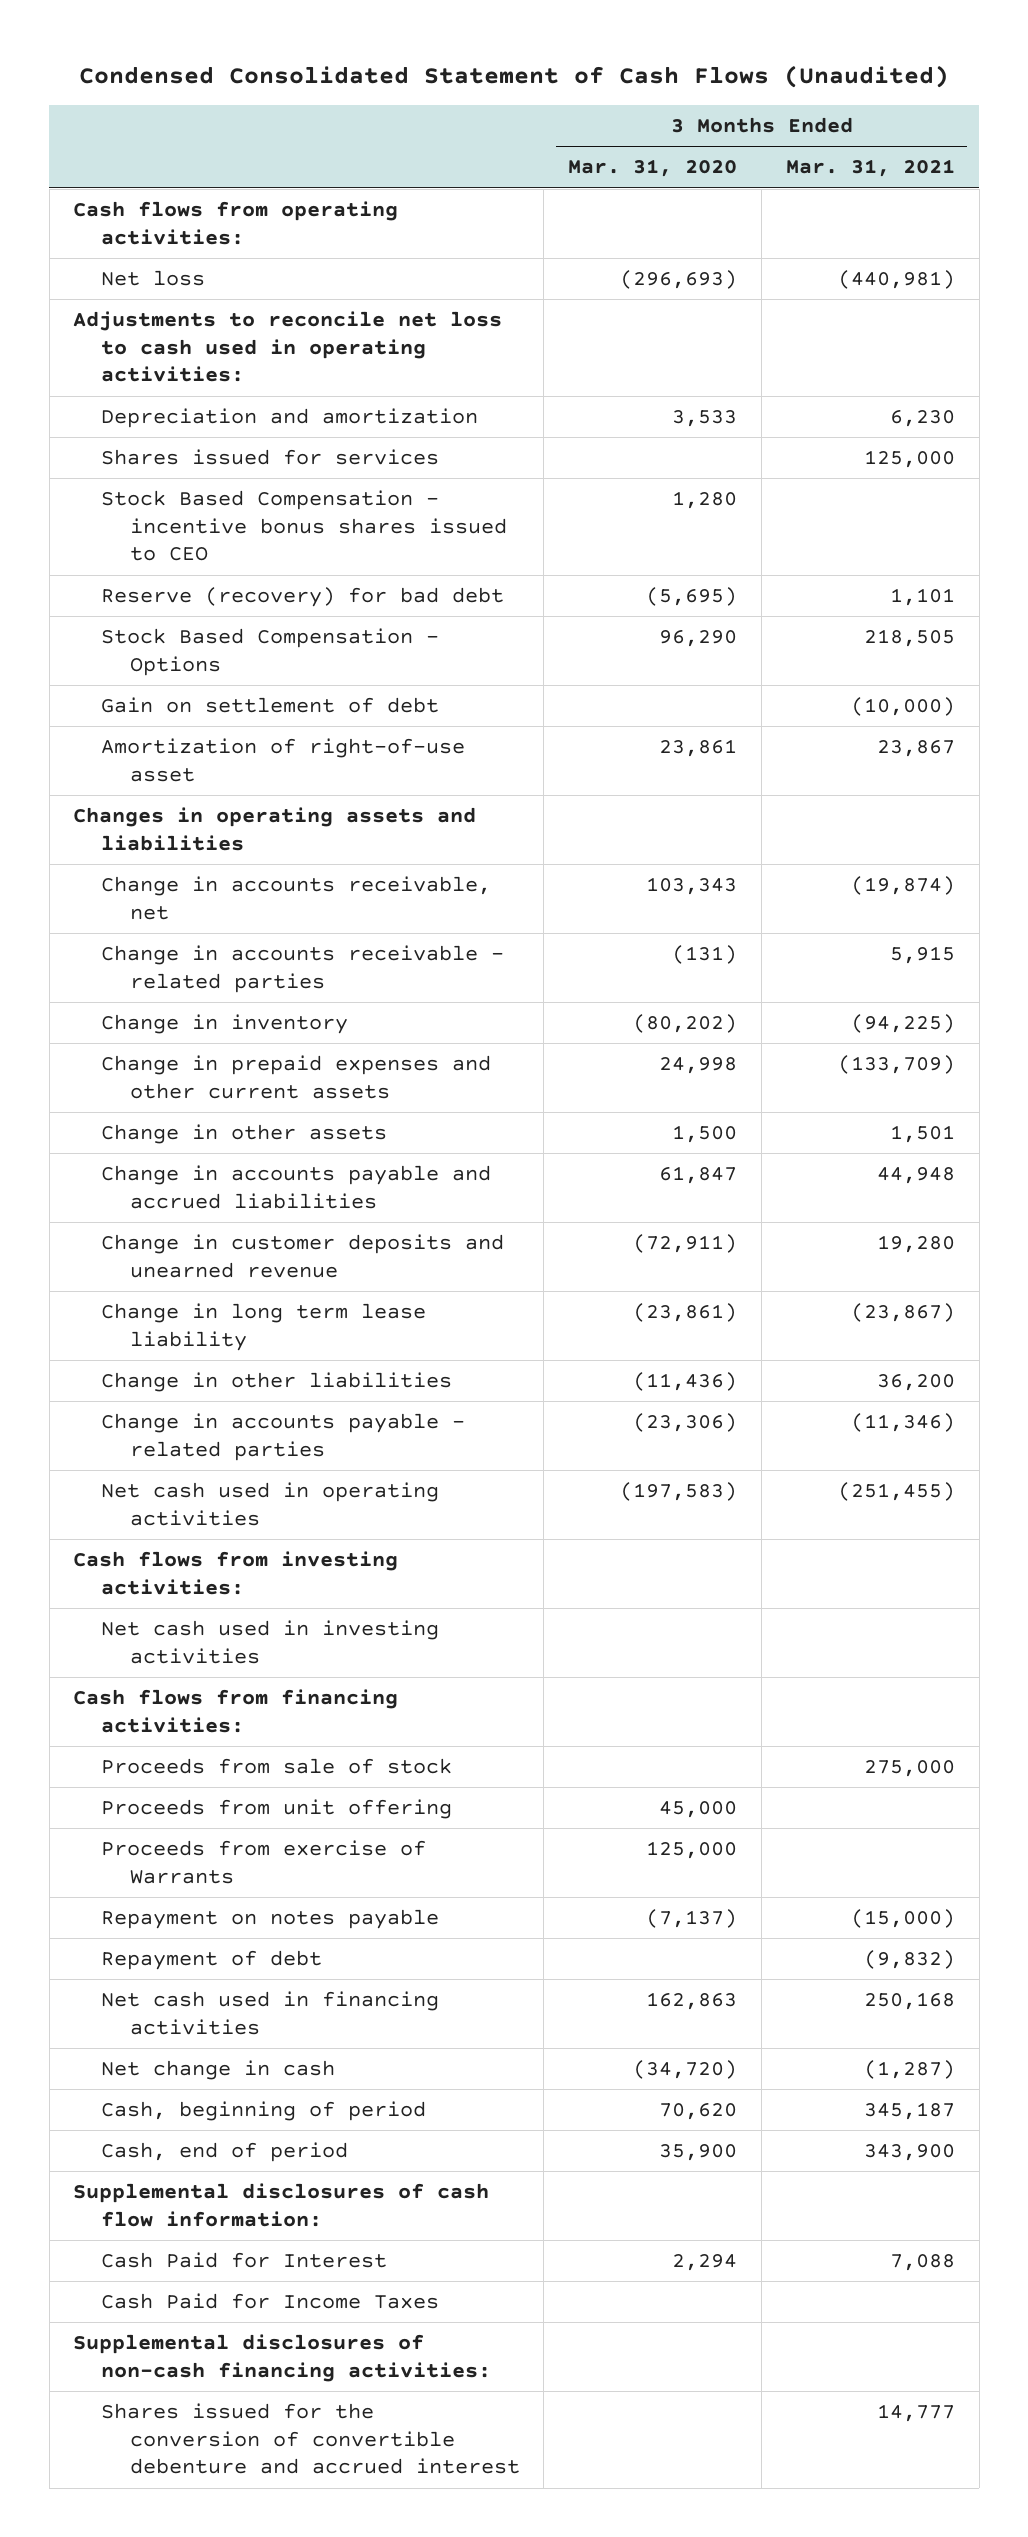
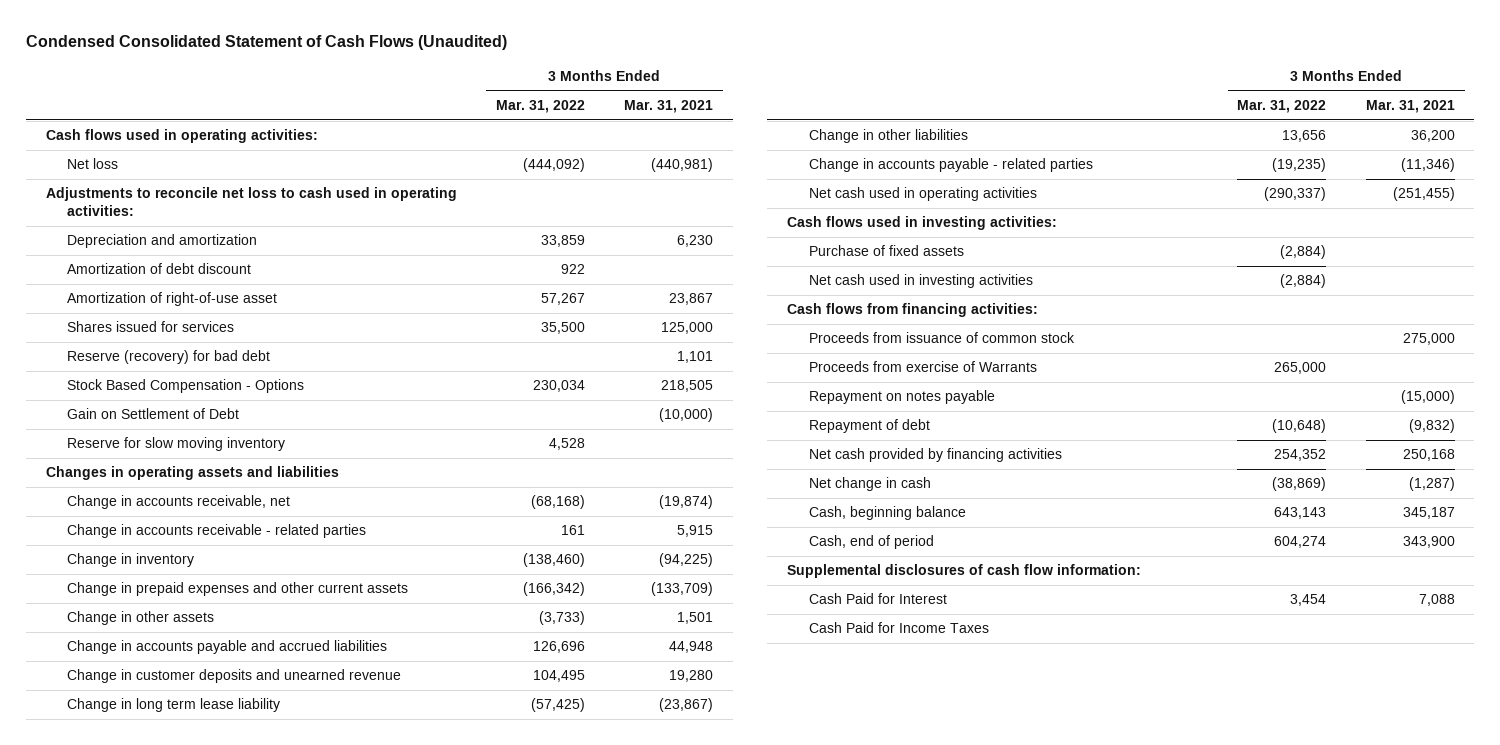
- | 3 Months Ended Mar. 31, 2020 | 3 Months Ended Mar. 31, 2021
+ | 3 Months Ended Mar. 31, 2022 | 3 Months Ended Mar. 31, 2021
- Cash flows from operating activities:
+ Cash flows used in operating activities:
+ Amortization of debt discount | 922 |
moved up: Amortization of right-of-use asset | 57,267 | 23,867
- Stock Based Compensation - incentive bonus shares issued to CEO | 1,280 |
- Gain on settlement of debt | | (10,000)
+ Gain on Settlement of Debt | | (10,000)
+ Reserve for slow moving inventory | 4,528 |
- Cash flows from investing activities:
+ Cash flows used in investing activities:
+ Purchase of fixed assets | (2,884) |
- Proceeds from sale of stock | | 275,000
- Proceeds from unit offering | 45,000 |
+ Proceeds from issuance of common stock | | 275,000
- Net cash used in financing activities | 162,863 | 250,168
+ Net cash provided by financing activities | 254,352 | 250,168
- Cash, beginning of period | 70,620 | 345,187
+ Cash, beginning balance | 643,143 | 345,187
- Supplemental disclosures of non-cash financing activities:
- Shares issued for the conversion of convertible debenture and accrued interest | | 14,777

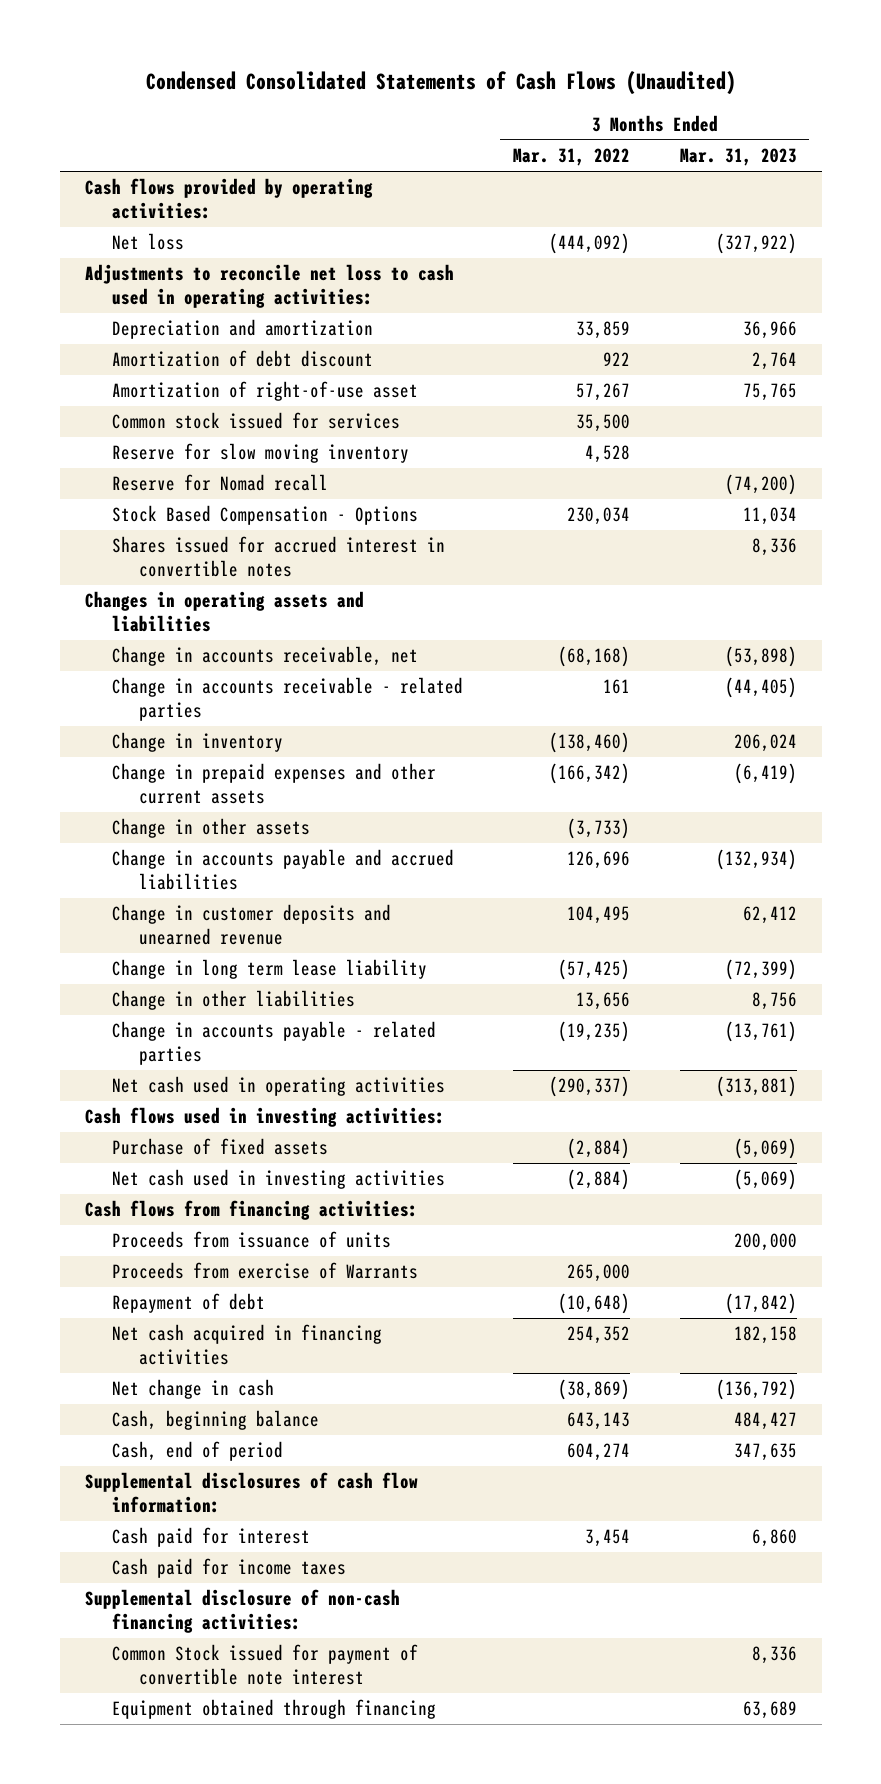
- Condensed Consolidated Statement of Cash Flows (Unaudited)
+ Condensed Consolidated Statements of Cash Flows (Unaudited)
- | 3 Months Ended Mar. 31, 2022 | 3 Months Ended Mar. 31, 2021
+ | 3 Months Ended Mar. 31, 2022 | 3 Months Ended Mar. 31, 2023
- Cash flows used in operating activities:
+ Cash flows provided by operating activities:
- Shares issued for services | 35,500 | 125,000
- Reserve (recovery) for bad debt | | 1,101
- Gain on Settlement of Debt | | (10,000)
+ Common stock issued for services | 35,500 |
+ Reserve for Nomad recall | | (74,200)
moved down: Stock Based Compensation - Options | 230,034 | 11,034
+ Shares issued for accrued interest in convertible notes | | 8,336
- Proceeds from issuance of common stock | | 275,000
+ Proceeds from issuance of units | | 200,000
- Repayment on notes payable | | (15,000)
- Net cash provided by financing activities | 254,352 | 250,168
+ Net cash acquired in financing activities | 254,352 | 182,158
- Cash Paid for Interest | 3,454 | 7,088
- Cash Paid for Income Taxes
+ Cash paid for interest | 3,454 | 6,860
+ Cash paid for income taxes
+ Supplemental disclosure of non-cash financing activities:
+ Common Stock issued for payment of convertible note interest | | 8,336
+ Equipment obtained through financing | | 63,689

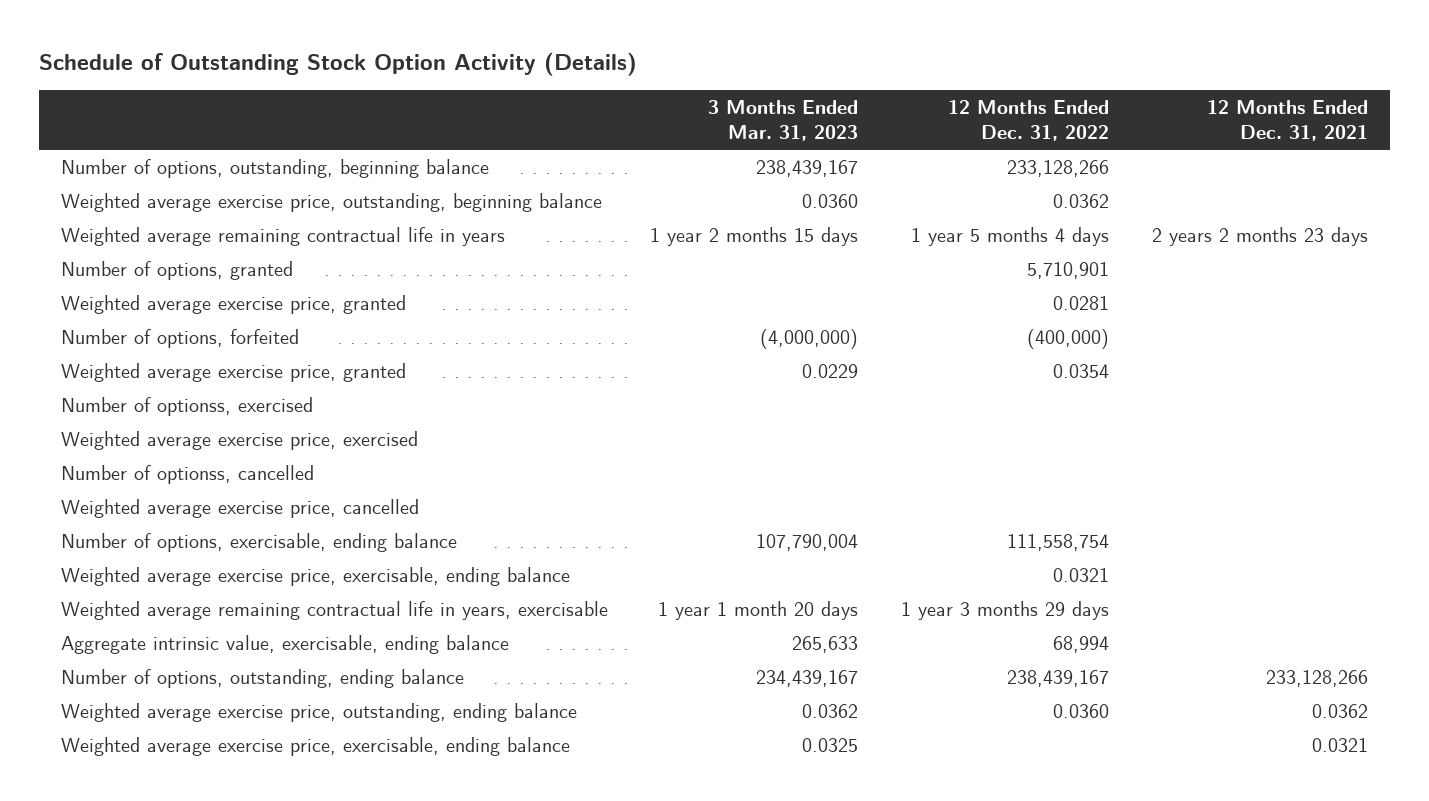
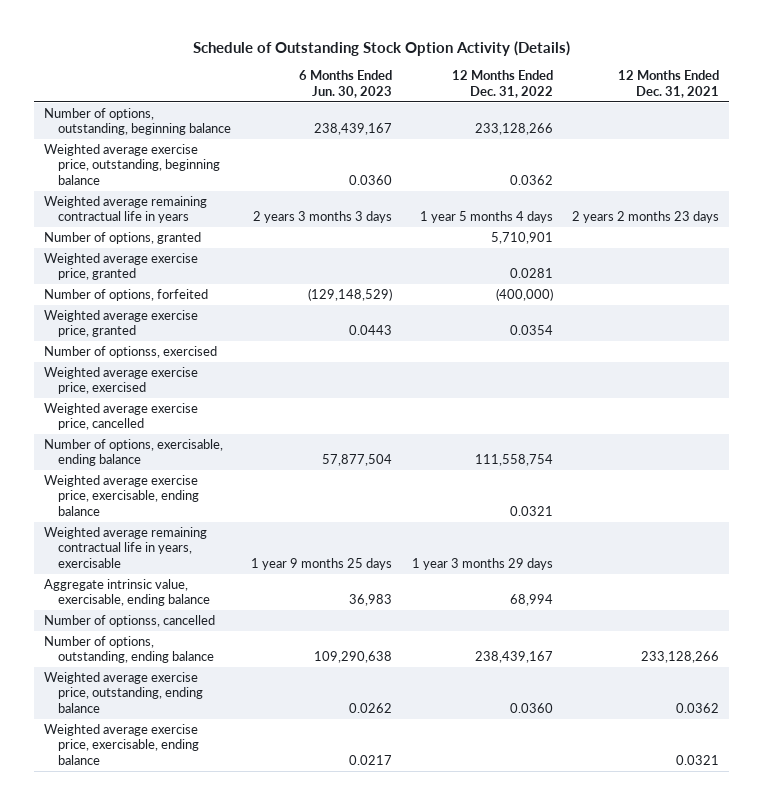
- | 3 Months Ended Mar. 31, 2023 | 12 Months Ended Dec. 31, 2022 | 12 Months Ended Dec. 31, 2021
+ | 6 Months Ended Jun. 30, 2023 | 12 Months Ended Dec. 31, 2022 | 12 Months Ended Dec. 31, 2021
moved down: Number of optionss, cancelled

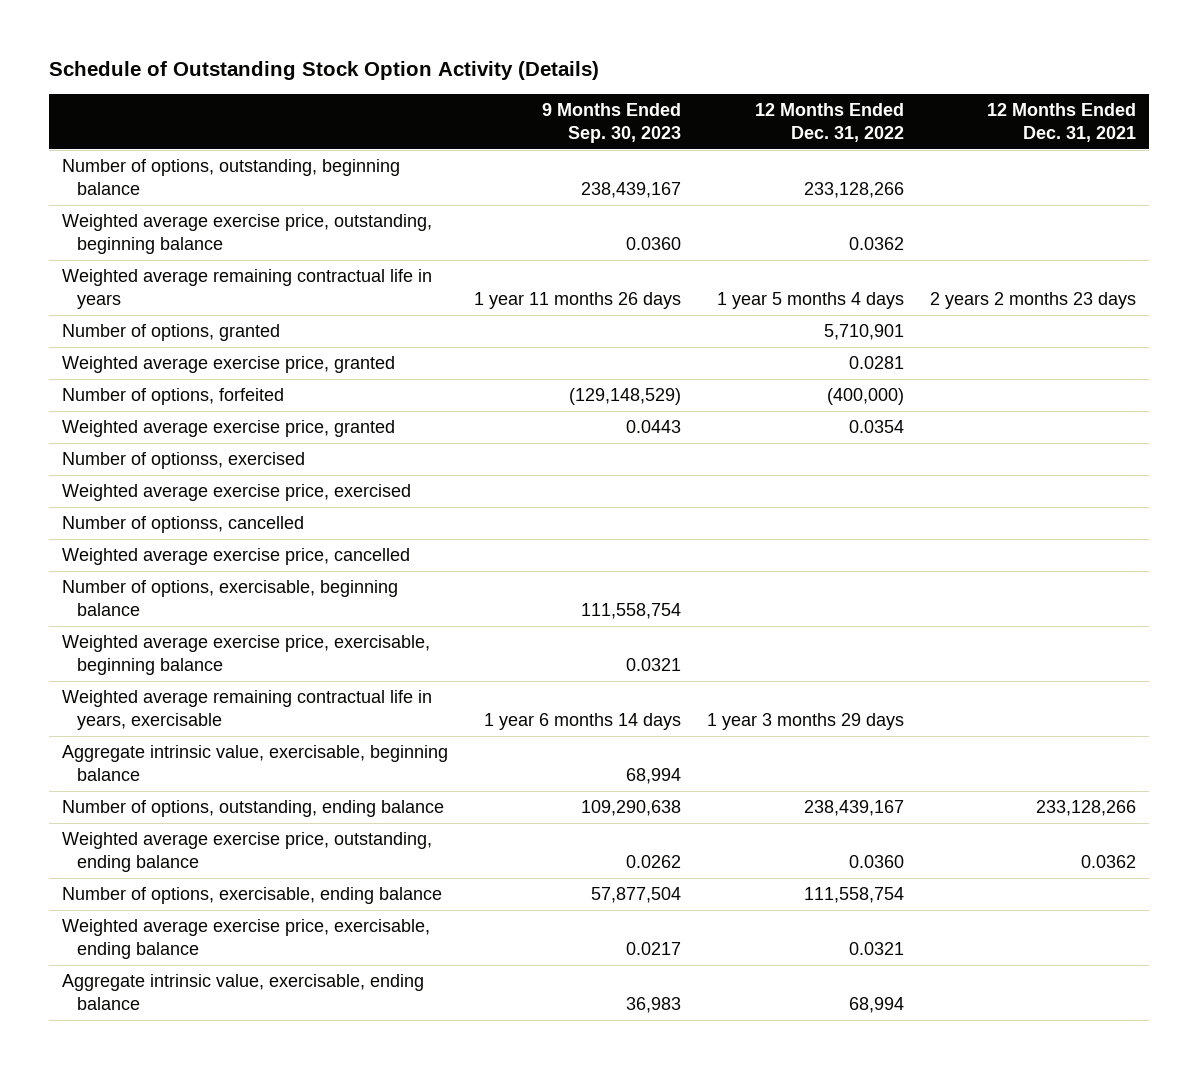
- | 6 Months Ended Jun. 30, 2023 | 12 Months Ended Dec. 31, 2022 | 12 Months Ended Dec. 31, 2021
+ | 9 Months Ended Sep. 30, 2023 | 12 Months Ended Dec. 31, 2022 | 12 Months Ended Dec. 31, 2021
moved up: Number of optionss, cancelled
+ Number of options, exercisable, beginning balance | 111,558,754 | |
+ Weighted average exercise price, exercisable, beginning balance | 0.0321 | |
+ Aggregate intrinsic value, exercisable, beginning balance | 68,994 | |
- Weighted average exercise price, exercisable, ending balance | 0.0217 | | 0.0321
moved down: Number of options, exercisable, ending balance | 57,877,504 | 111,558,754 |
moved down: Weighted average exercise price, exercisable, ending balance | 0.0217 | 0.0321 |
moved down: Aggregate intrinsic value, exercisable, ending balance | 36,983 | 68,994 |

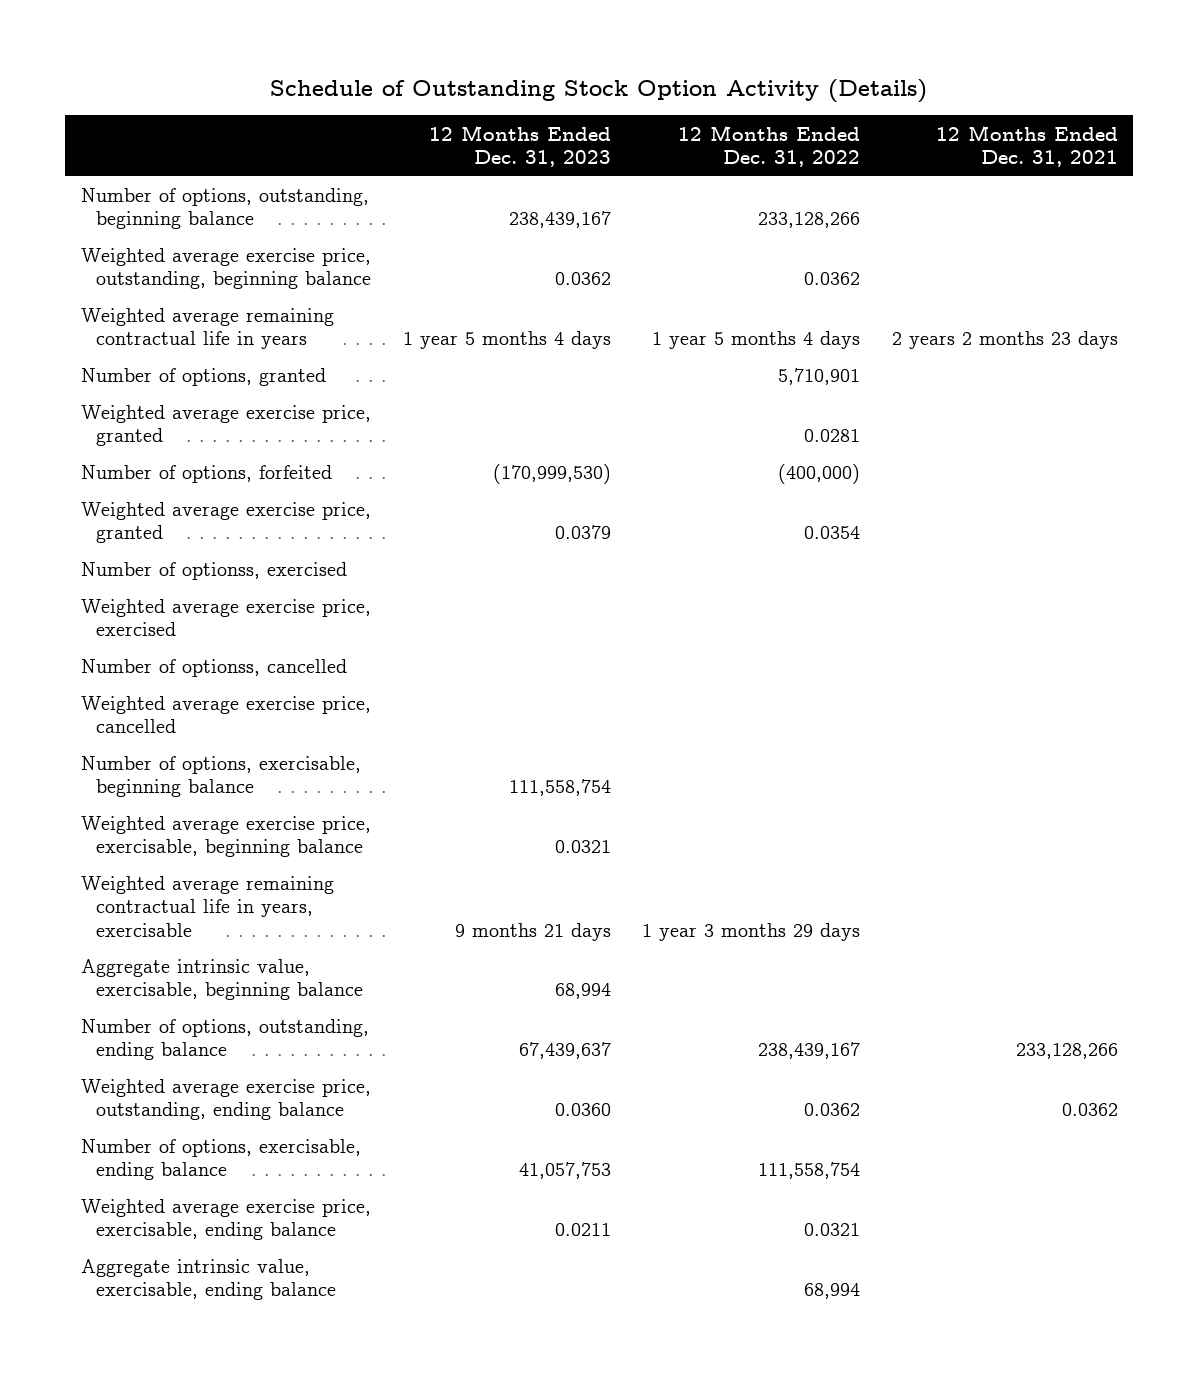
- | 9 Months Ended Sep. 30, 2023 | 12 Months Ended Dec. 31, 2022 | 12 Months Ended Dec. 31, 2021
+ | 12 Months Ended Dec. 31, 2023 | 12 Months Ended Dec. 31, 2022 | 12 Months Ended Dec. 31, 2021
- Weighted average exercise price, outstanding, ending balance | 0.0262 | 0.0360 | 0.0362
+ Weighted average exercise price, outstanding, ending balance | 0.0360 | 0.0362 | 0.0362

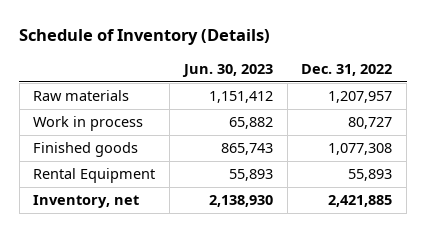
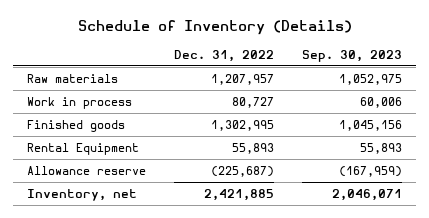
- | Jun. 30, 2023 | Dec. 31, 2022
+ | Dec. 31, 2022 | Sep. 30, 2023
- Finished goods | 865,743 | 1,077,308
+ Finished goods | 1,302,995 | 1,045,156
+ Allowance reserve | (225,687) | (167,959)

